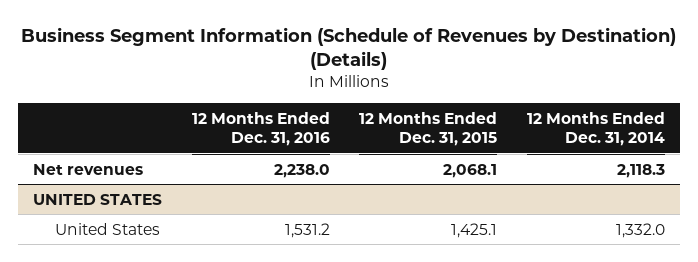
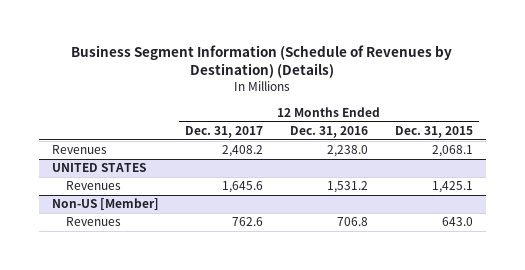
- | 12 Months Ended Dec. 31, 2016 | 12 Months Ended Dec. 31, 2015 | 12 Months Ended Dec. 31, 2014
+ | 12 Months Ended Dec. 31, 2017 | 12 Months Ended Dec. 31, 2016 | 12 Months Ended Dec. 31, 2015
- Net revenues | 2,238.0 | 2,068.1 | 2,118.3
+ Revenues | 2,408.2 | 2,238.0 | 2,068.1
@ UNITED STATES
- United States | 1,531.2 | 1,425.1 | 1,332.0
+ Revenues | 1,645.6 | 1,531.2 | 1,425.1
+ Non-US [Member]
+ Revenues | 762.6 | 706.8 | 643.0

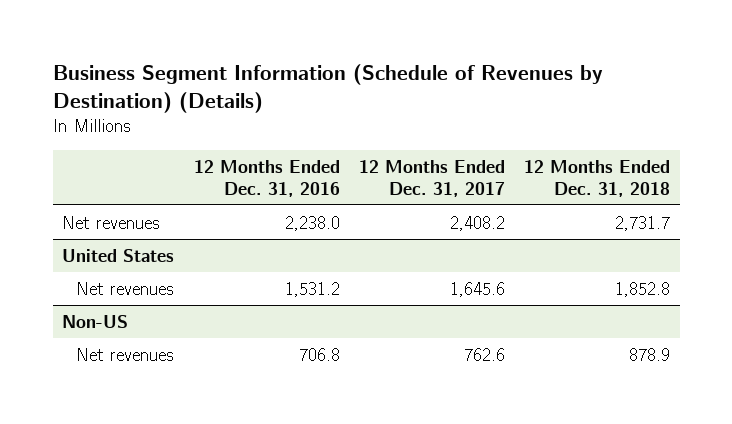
- | 12 Months Ended Dec. 31, 2017 | 12 Months Ended Dec. 31, 2016 | 12 Months Ended Dec. 31, 2015
+ | 12 Months Ended Dec. 31, 2016 | 12 Months Ended Dec. 31, 2017 | 12 Months Ended Dec. 31, 2018
- Revenues | 2,408.2 | 2,238.0 | 2,068.1
- UNITED STATES
- Revenues | 1,645.6 | 1,531.2 | 1,425.1
- Non-US [Member]
- Revenues | 762.6 | 706.8 | 643.0
+ Net revenues | 2,238.0 | 2,408.2 | 2,731.7
+ United States
+ Net revenues | 1,531.2 | 1,645.6 | 1,852.8
+ Non-US
+ Net revenues | 706.8 | 762.6 | 878.9

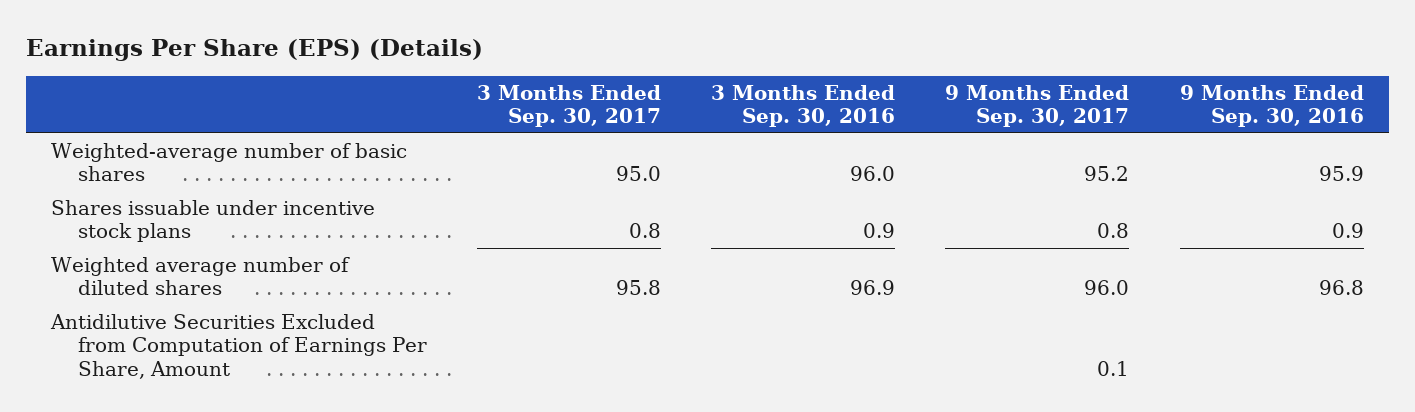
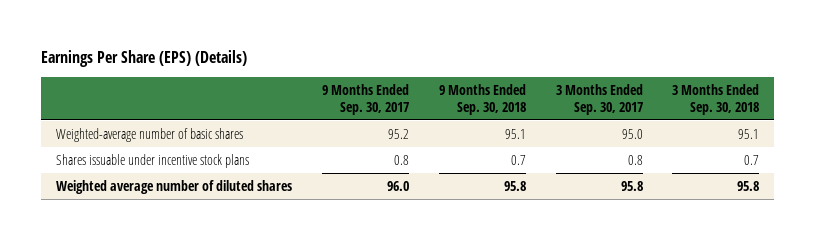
- | 3 Months Ended Sep. 30, 2017 | 3 Months Ended Sep. 30, 2016 | 9 Months Ended Sep. 30, 2017 | 9 Months Ended Sep. 30, 2016
+ | 9 Months Ended Sep. 30, 2017 | 9 Months Ended Sep. 30, 2018 | 3 Months Ended Sep. 30, 2017 | 3 Months Ended Sep. 30, 2018
- Antidilutive Securities Excluded from Computation of Earnings Per Share, Amount | | | 0.1 |

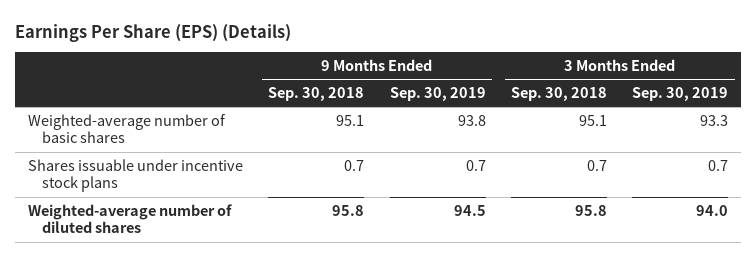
- | 9 Months Ended Sep. 30, 2017 | 9 Months Ended Sep. 30, 2018 | 3 Months Ended Sep. 30, 2017 | 3 Months Ended Sep. 30, 2018
+ | 9 Months Ended Sep. 30, 2018 | 9 Months Ended Sep. 30, 2019 | 3 Months Ended Sep. 30, 2018 | 3 Months Ended Sep. 30, 2019
- Weighted average number of diluted shares | 96.0 | 95.8 | 95.8 | 95.8
+ Weighted-average number of diluted shares | 95.8 | 94.5 | 95.8 | 94.0

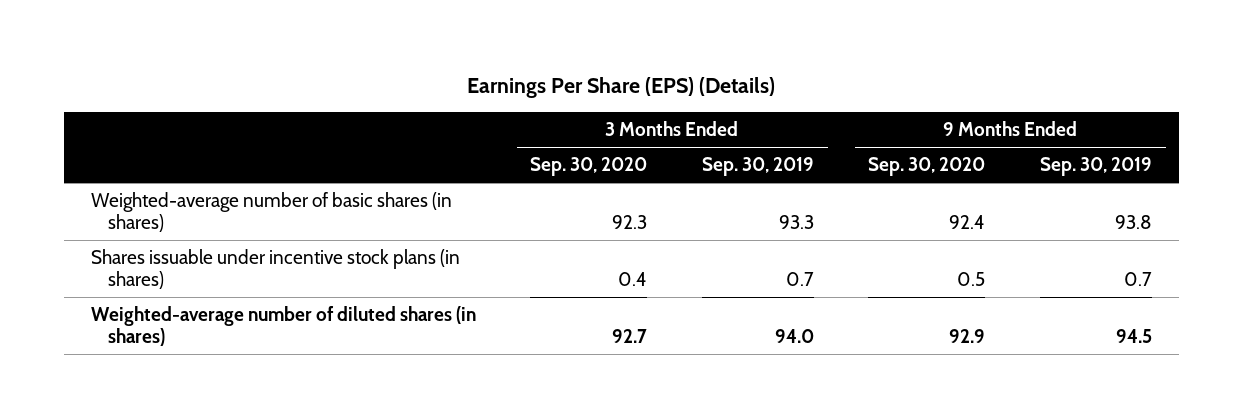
- | 9 Months Ended Sep. 30, 2018 | 9 Months Ended Sep. 30, 2019 | 3 Months Ended Sep. 30, 2018 | 3 Months Ended Sep. 30, 2019
+ | 3 Months Ended Sep. 30, 2020 | 3 Months Ended Sep. 30, 2019 | 9 Months Ended Sep. 30, 2020 | 9 Months Ended Sep. 30, 2019
- Weighted-average number of basic shares | 95.1 | 93.8 | 95.1 | 93.3
- Shares issuable under incentive stock plans | 0.7 | 0.7 | 0.7 | 0.7
- Weighted-average number of diluted shares | 95.8 | 94.5 | 95.8 | 94.0
+ Weighted-average number of basic shares (in shares) | 92.3 | 93.3 | 92.4 | 93.8
+ Shares issuable under incentive stock plans (in shares) | 0.4 | 0.7 | 0.5 | 0.7
+ Weighted-average number of diluted shares (in shares) | 92.7 | 94.0 | 92.9 | 94.5

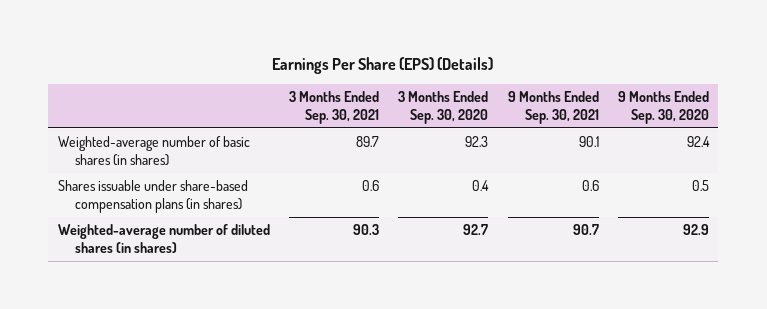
- | 3 Months Ended Sep. 30, 2020 | 3 Months Ended Sep. 30, 2019 | 9 Months Ended Sep. 30, 2020 | 9 Months Ended Sep. 30, 2019
+ | 3 Months Ended Sep. 30, 2021 | 3 Months Ended Sep. 30, 2020 | 9 Months Ended Sep. 30, 2021 | 9 Months Ended Sep. 30, 2020
- Shares issuable under incentive stock plans (in shares) | 0.4 | 0.7 | 0.5 | 0.7
+ Shares issuable under share-based compensation plans (in shares) | 0.6 | 0.4 | 0.6 | 0.5

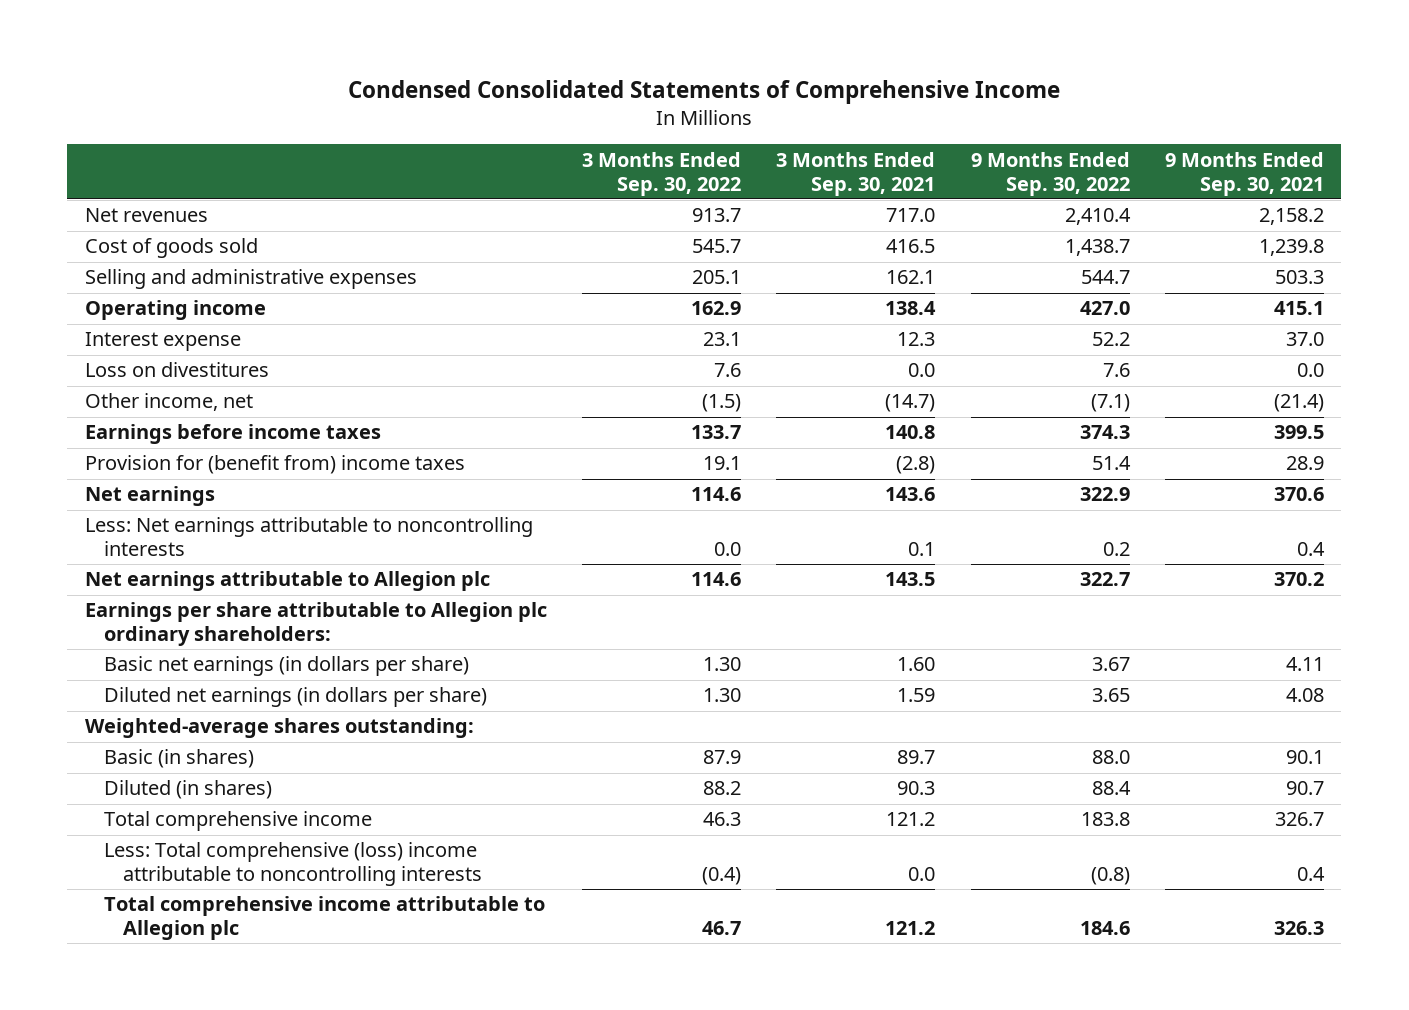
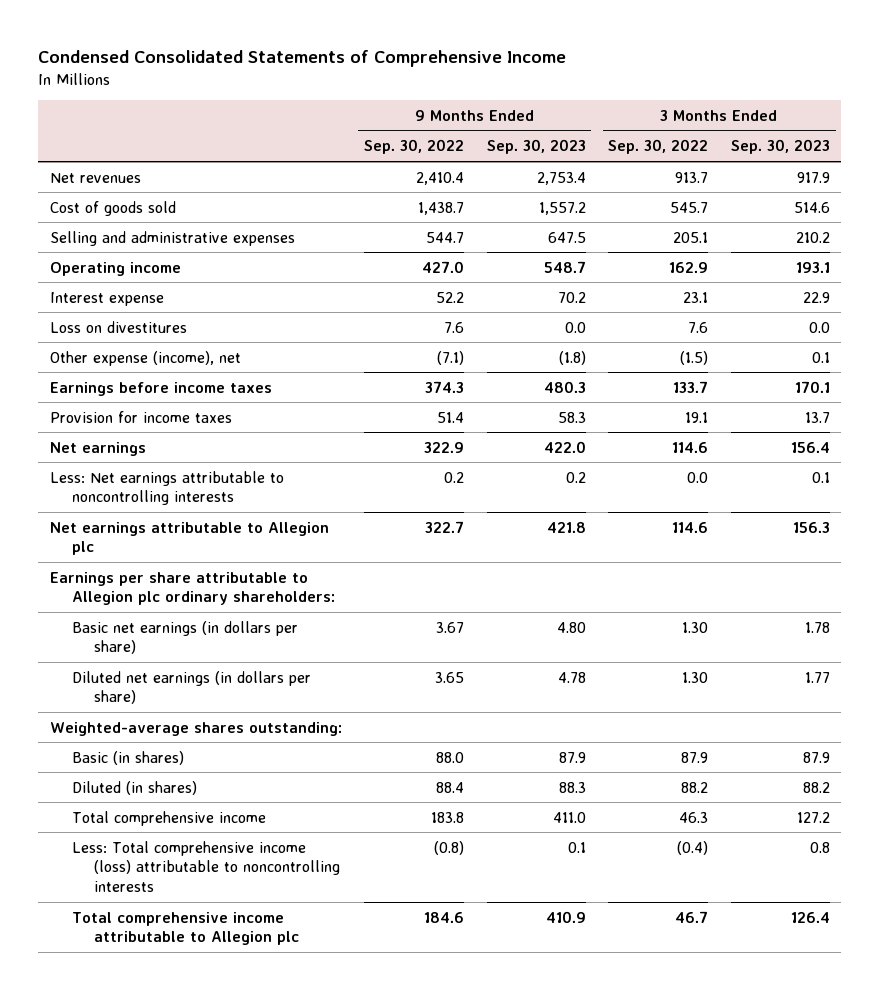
- | 3 Months Ended Sep. 30, 2022 | 3 Months Ended Sep. 30, 2021 | 9 Months Ended Sep. 30, 2022 | 9 Months Ended Sep. 30, 2021
+ | 9 Months Ended Sep. 30, 2022 | 9 Months Ended Sep. 30, 2023 | 3 Months Ended Sep. 30, 2022 | 3 Months Ended Sep. 30, 2023
- Other income, net | (1.5) | (14.7) | (7.1) | (21.4)
+ Other expense (income), net | (7.1) | (1.8) | (1.5) | 0.1
- Provision for (benefit from) income taxes | 19.1 | (2.8) | 51.4 | 28.9
+ Provision for income taxes | 51.4 | 58.3 | 19.1 | 13.7
- Less: Total comprehensive (loss) income attributable to noncontrolling interests | (0.4) | 0.0 | (0.8) | 0.4
+ Less: Total comprehensive income (loss) attributable to noncontrolling interests | (0.8) | 0.1 | (0.4) | 0.8

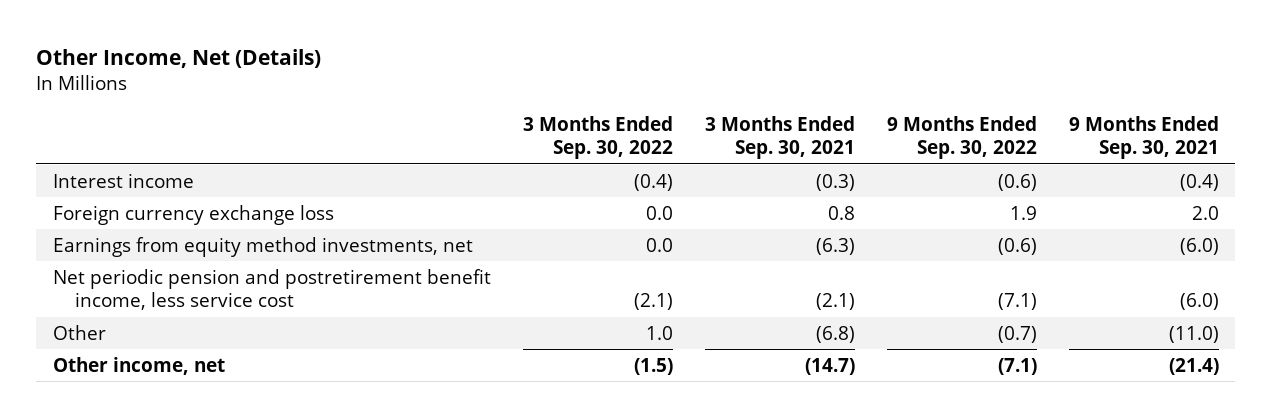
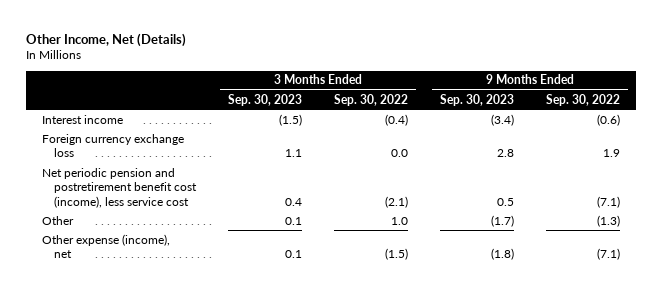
- | 3 Months Ended Sep. 30, 2022 | 3 Months Ended Sep. 30, 2021 | 9 Months Ended Sep. 30, 2022 | 9 Months Ended Sep. 30, 2021
+ | 3 Months Ended Sep. 30, 2023 | 3 Months Ended Sep. 30, 2022 | 9 Months Ended Sep. 30, 2023 | 9 Months Ended Sep. 30, 2022
- Earnings from equity method investments, net | 0.0 | (6.3) | (0.6) | (6.0)
- Net periodic pension and postretirement benefit income, less service cost | (2.1) | (2.1) | (7.1) | (6.0)
- Other | 1.0 | (6.8) | (0.7) | (11.0)
- Other income, net | (1.5) | (14.7) | (7.1) | (21.4)
+ Net periodic pension and postretirement benefit cost (income), less service cost | 0.4 | (2.1) | 0.5 | (7.1)
+ Other | 0.1 | 1.0 | (1.7) | (1.3)
+ Other expense (income), net | 0.1 | (1.5) | (1.8) | (7.1)

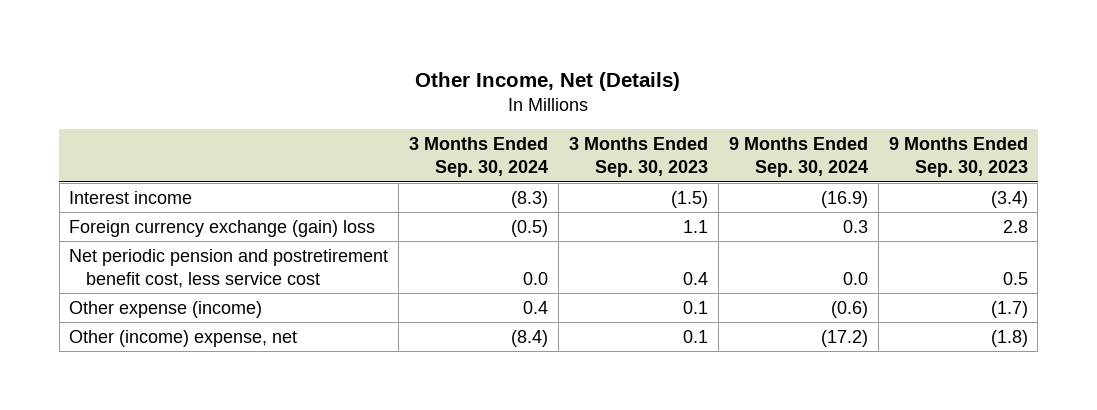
- | 3 Months Ended Sep. 30, 2023 | 3 Months Ended Sep. 30, 2022 | 9 Months Ended Sep. 30, 2023 | 9 Months Ended Sep. 30, 2022
+ | 3 Months Ended Sep. 30, 2024 | 3 Months Ended Sep. 30, 2023 | 9 Months Ended Sep. 30, 2024 | 9 Months Ended Sep. 30, 2023
- Foreign currency exchange loss | 1.1 | 0.0 | 2.8 | 1.9
- Net periodic pension and postretirement benefit cost (income), less service cost | 0.4 | (2.1) | 0.5 | (7.1)
- Other | 0.1 | 1.0 | (1.7) | (1.3)
- Other expense (income), net | 0.1 | (1.5) | (1.8) | (7.1)
+ Foreign currency exchange (gain) loss | (0.5) | 1.1 | 0.3 | 2.8
+ Net periodic pension and postretirement benefit cost, less service cost | 0.0 | 0.4 | 0.0 | 0.5
+ Other expense (income) | 0.4 | 0.1 | (0.6) | (1.7)
+ Other (income) expense, net | (8.4) | 0.1 | (17.2) | (1.8)

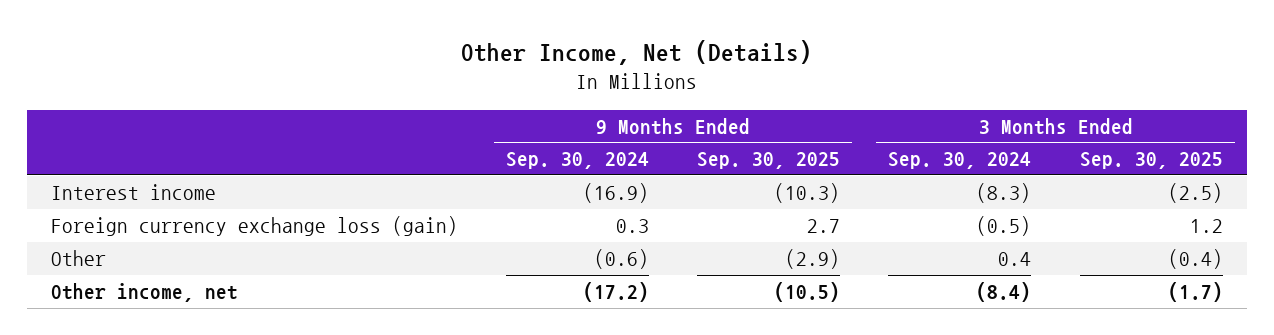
- | 3 Months Ended Sep. 30, 2024 | 3 Months Ended Sep. 30, 2023 | 9 Months Ended Sep. 30, 2024 | 9 Months Ended Sep. 30, 2023
+ | 9 Months Ended Sep. 30, 2024 | 9 Months Ended Sep. 30, 2025 | 3 Months Ended Sep. 30, 2024 | 3 Months Ended Sep. 30, 2025
- Foreign currency exchange (gain) loss | (0.5) | 1.1 | 0.3 | 2.8
- Net periodic pension and postretirement benefit cost, less service cost | 0.0 | 0.4 | 0.0 | 0.5
- Other expense (income) | 0.4 | 0.1 | (0.6) | (1.7)
- Other (income) expense, net | (8.4) | 0.1 | (17.2) | (1.8)
+ Foreign currency exchange loss (gain) | 0.3 | 2.7 | (0.5) | 1.2
+ Other | (0.6) | (2.9) | 0.4 | (0.4)
+ Other income, net | (17.2) | (10.5) | (8.4) | (1.7)

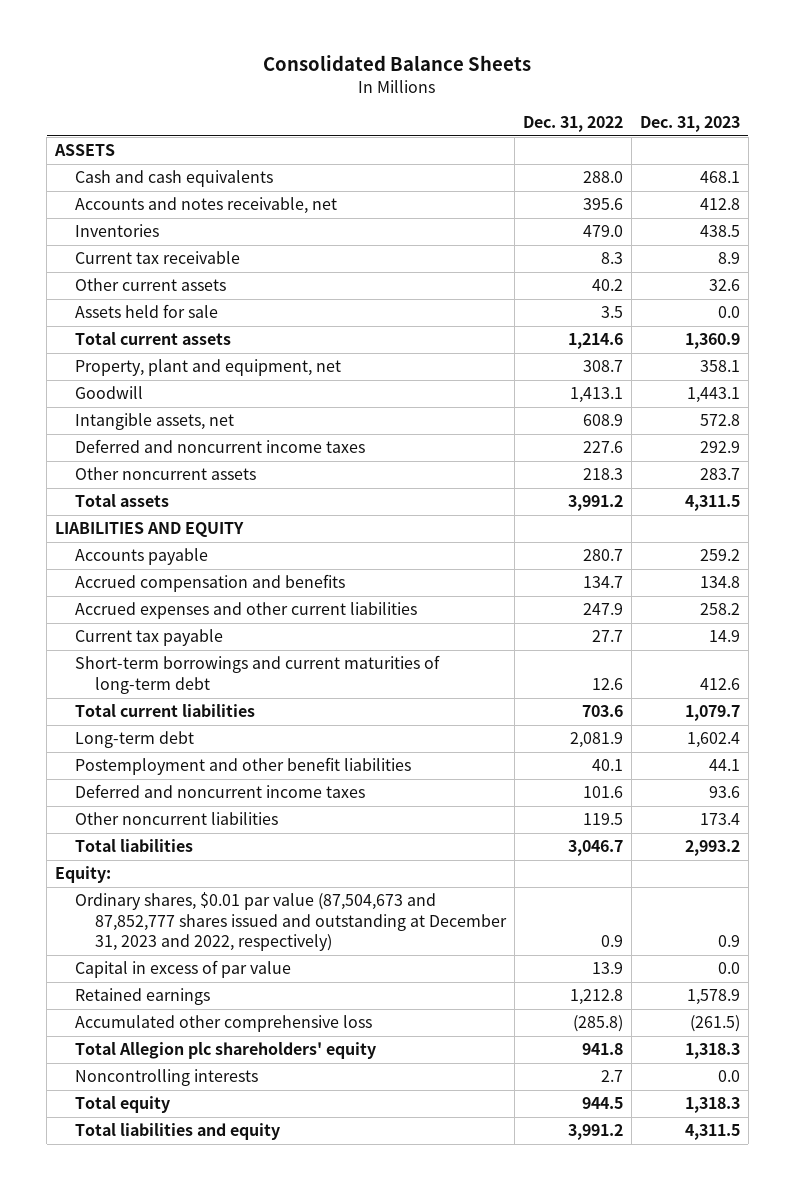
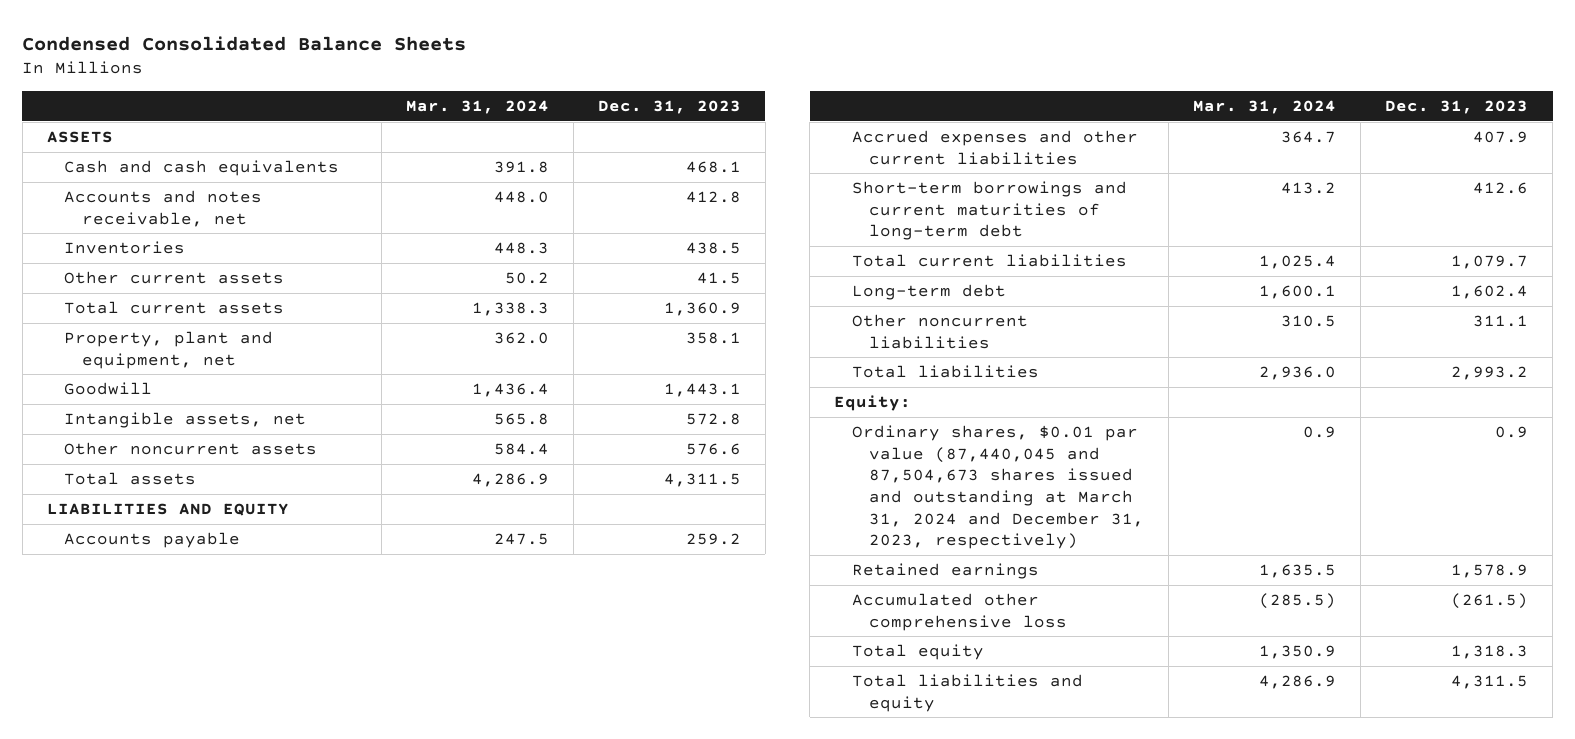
- Consolidated Balance Sheets
+ Condensed Consolidated Balance Sheets
- | Dec. 31, 2022 | Dec. 31, 2023
+ | Mar. 31, 2024 | Dec. 31, 2023
- Current tax receivable | 8.3 | 8.9
- Other current assets | 40.2 | 32.6
- Assets held for sale | 3.5 | 0.0
+ Other current assets | 50.2 | 41.5
- Deferred and noncurrent income taxes | 227.6 | 292.9
- Other noncurrent assets | 218.3 | 283.7
+ Other noncurrent assets | 584.4 | 576.6
- Accrued compensation and benefits | 134.7 | 134.8
- Accrued expenses and other current liabilities | 247.9 | 258.2
- Current tax payable | 27.7 | 14.9
+ Accrued expenses and other current liabilities | 364.7 | 407.9
- Postemployment and other benefit liabilities | 40.1 | 44.1
- Deferred and noncurrent income taxes | 101.6 | 93.6
- Other noncurrent liabilities | 119.5 | 173.4
+ Other noncurrent liabilities | 310.5 | 311.1
- Ordinary shares, $0.01 par value (87,504,673 and 87,852,777 shares issued and outstanding at December 31, 2023 and 2022, respectively) | 0.9 | 0.9
- Capital in excess of par value | 13.9 | 0.0
+ Ordinary shares, $0.01 par value (87,440,045 and 87,504,673 shares issued and outstanding at March 31, 2024 and December 31, 2023, respectively) | 0.9 | 0.9
- Total Allegion plc shareholders' equity | 941.8 | 1,318.3
- Noncontrolling interests | 2.7 | 0.0

